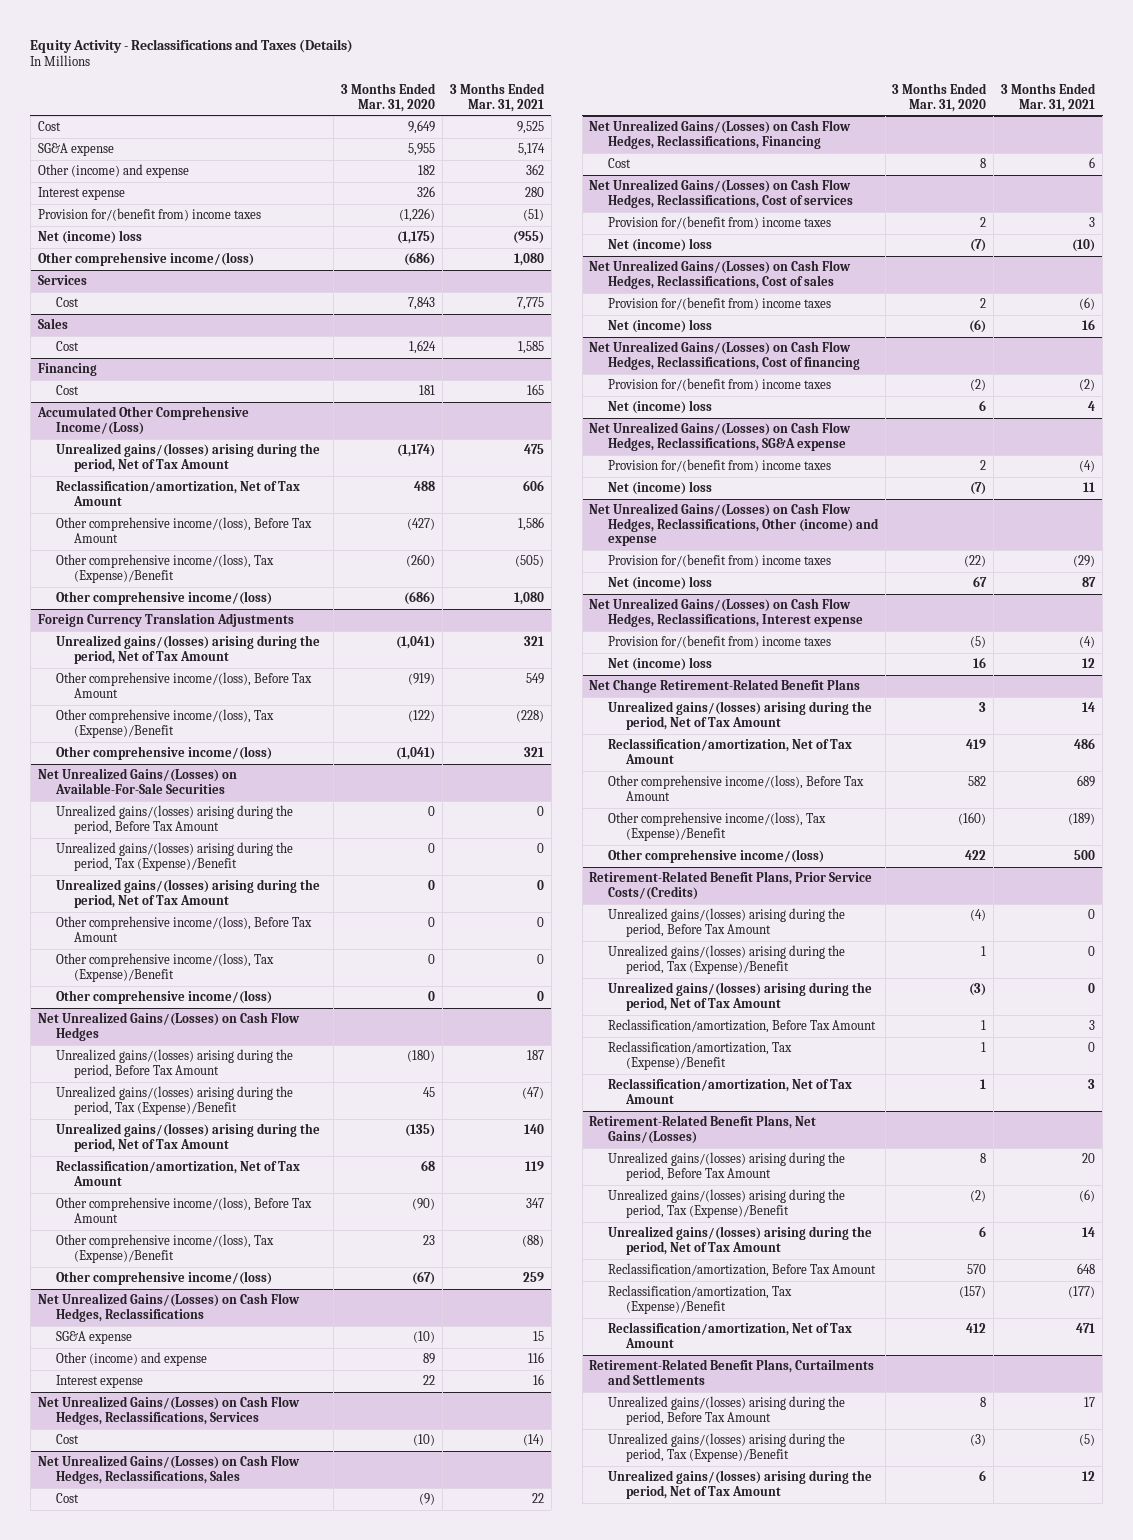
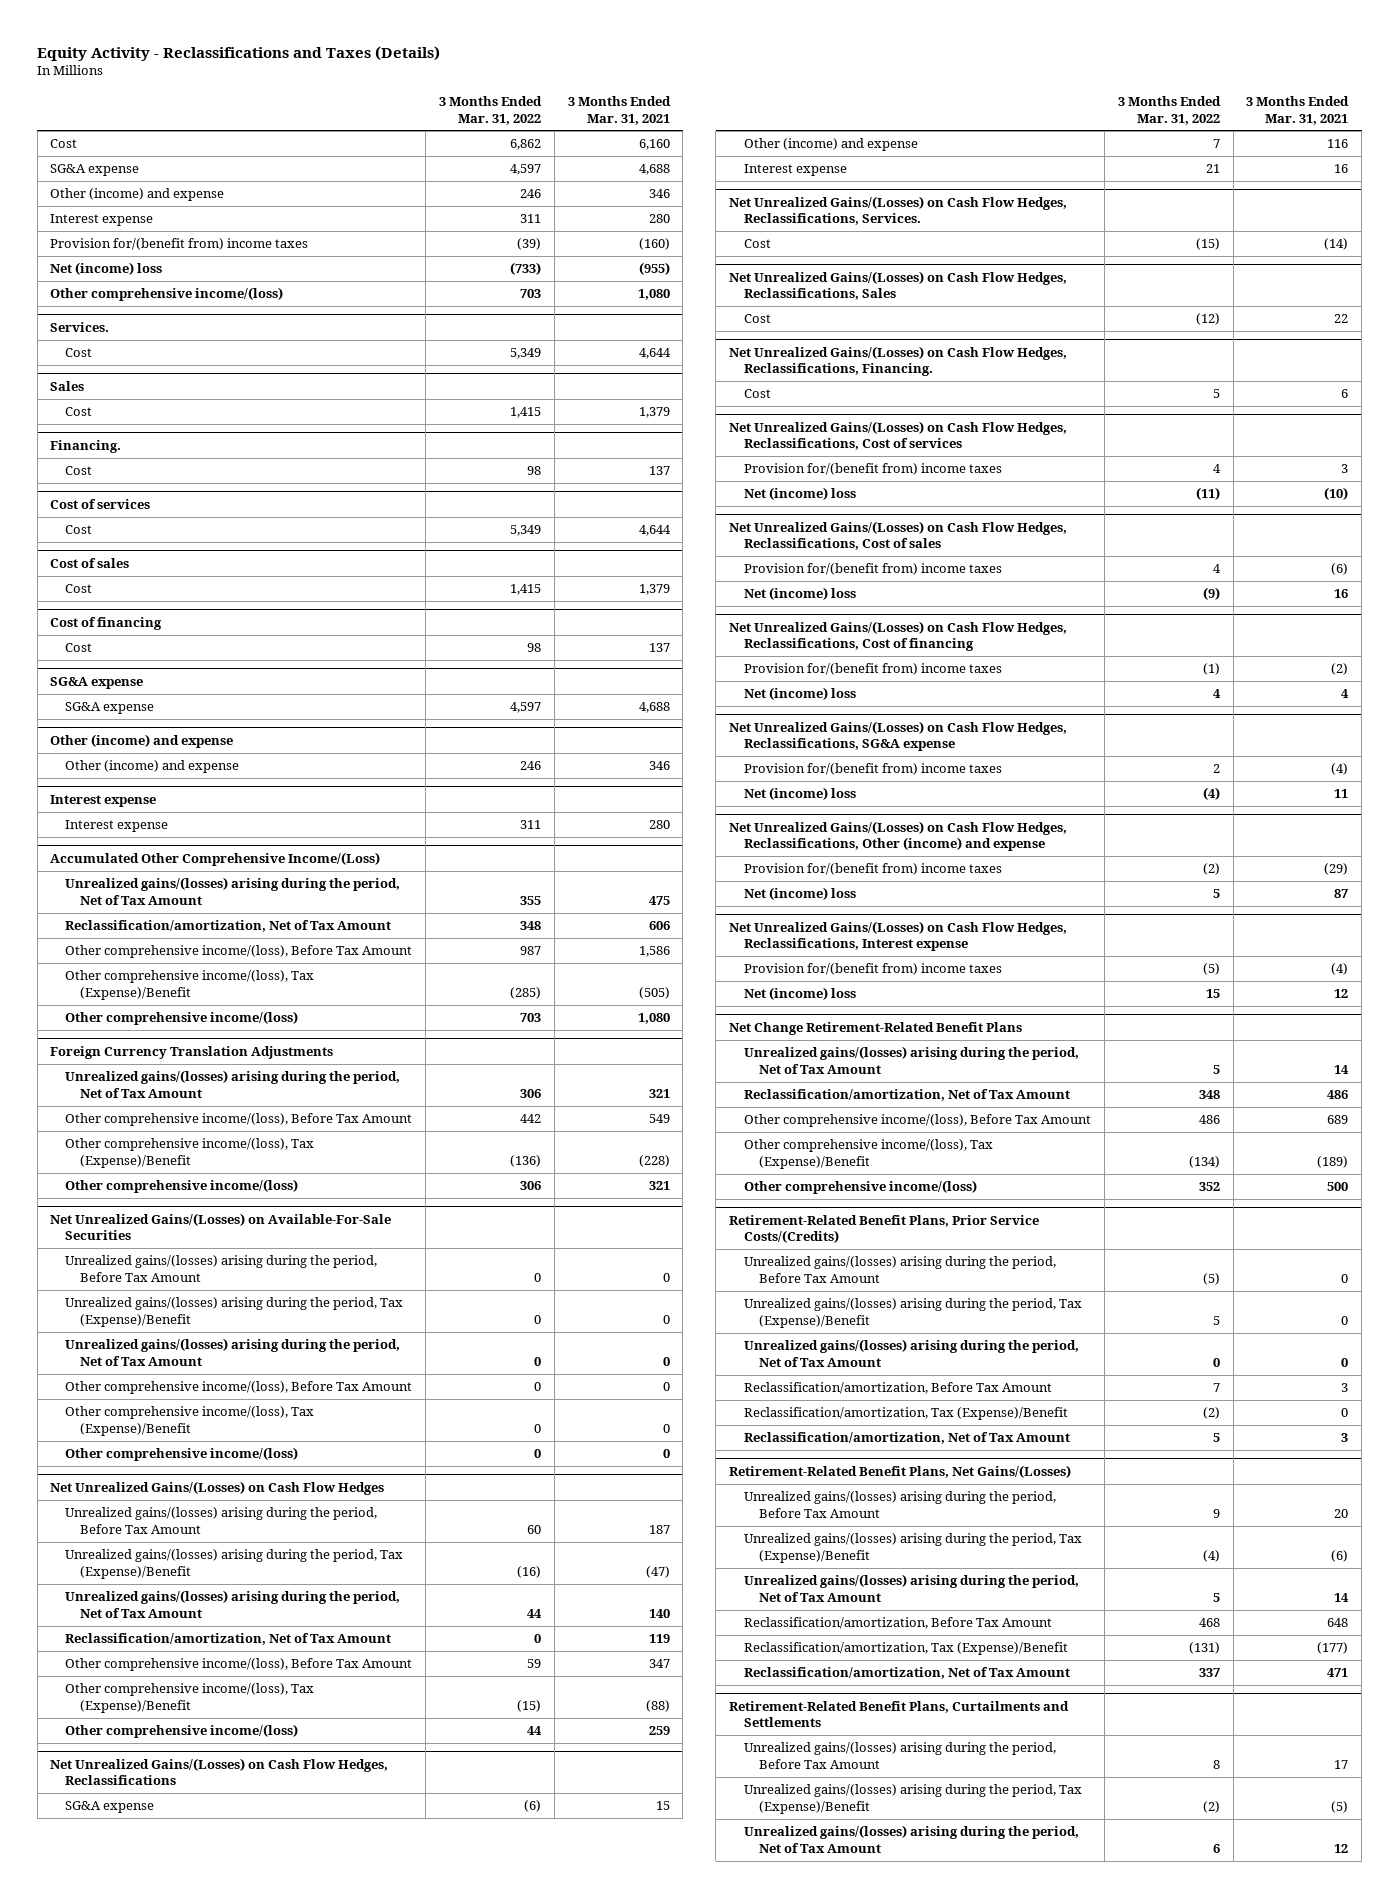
- | 3 Months Ended Mar. 31, 2020 | 3 Months Ended Mar. 31, 2021
+ | 3 Months Ended Mar. 31, 2022 | 3 Months Ended Mar. 31, 2021
- Cost | 9,649 | 9,525
- SG&A expense | 5,955 | 5,174
- Other (income) and expense | 182 | 362
+ Cost | 6,862 | 6,160
+ SG&A expense | 4,597 | 4,688
+ Other (income) and expense | 246 | 346
- Provision for/(benefit from) income taxes | (1,226) | (51)
+ Provision for/(benefit from) income taxes | (39) | (160)
- Services
- Cost | 7,843 | 7,775
+ Services.
+ Cost | 5,349 | 4,644
@ Sales
- Cost | 1,624 | 1,585
- Financing
- Cost | 181 | 165
@ Sales
+ Cost | 1,415 | 1,379
+ Financing.
+ Cost | 98 | 137
+ Cost of services
+ Cost | 5,349 | 4,644
+ Cost of sales
+ Cost | 1,415 | 1,379
+ Cost of financing
+ Cost | 98 | 137
+ SG&A expense
+ SG&A expense | 4,597 | 4,688
+ Other (income) and expense
+ Other (income) and expense | 246 | 346
+ Interest expense
+ Interest expense | 311 | 280
- Net Unrealized Gains/(Losses) on Cash Flow Hedges, Reclassifications, Services
+ Net Unrealized Gains/(Losses) on Cash Flow Hedges, Reclassifications, Services.
- Net Unrealized Gains/(Losses) on Cash Flow Hedges, Reclassifications, Financing
+ Net Unrealized Gains/(Losses) on Cash Flow Hedges, Reclassifications, Financing.

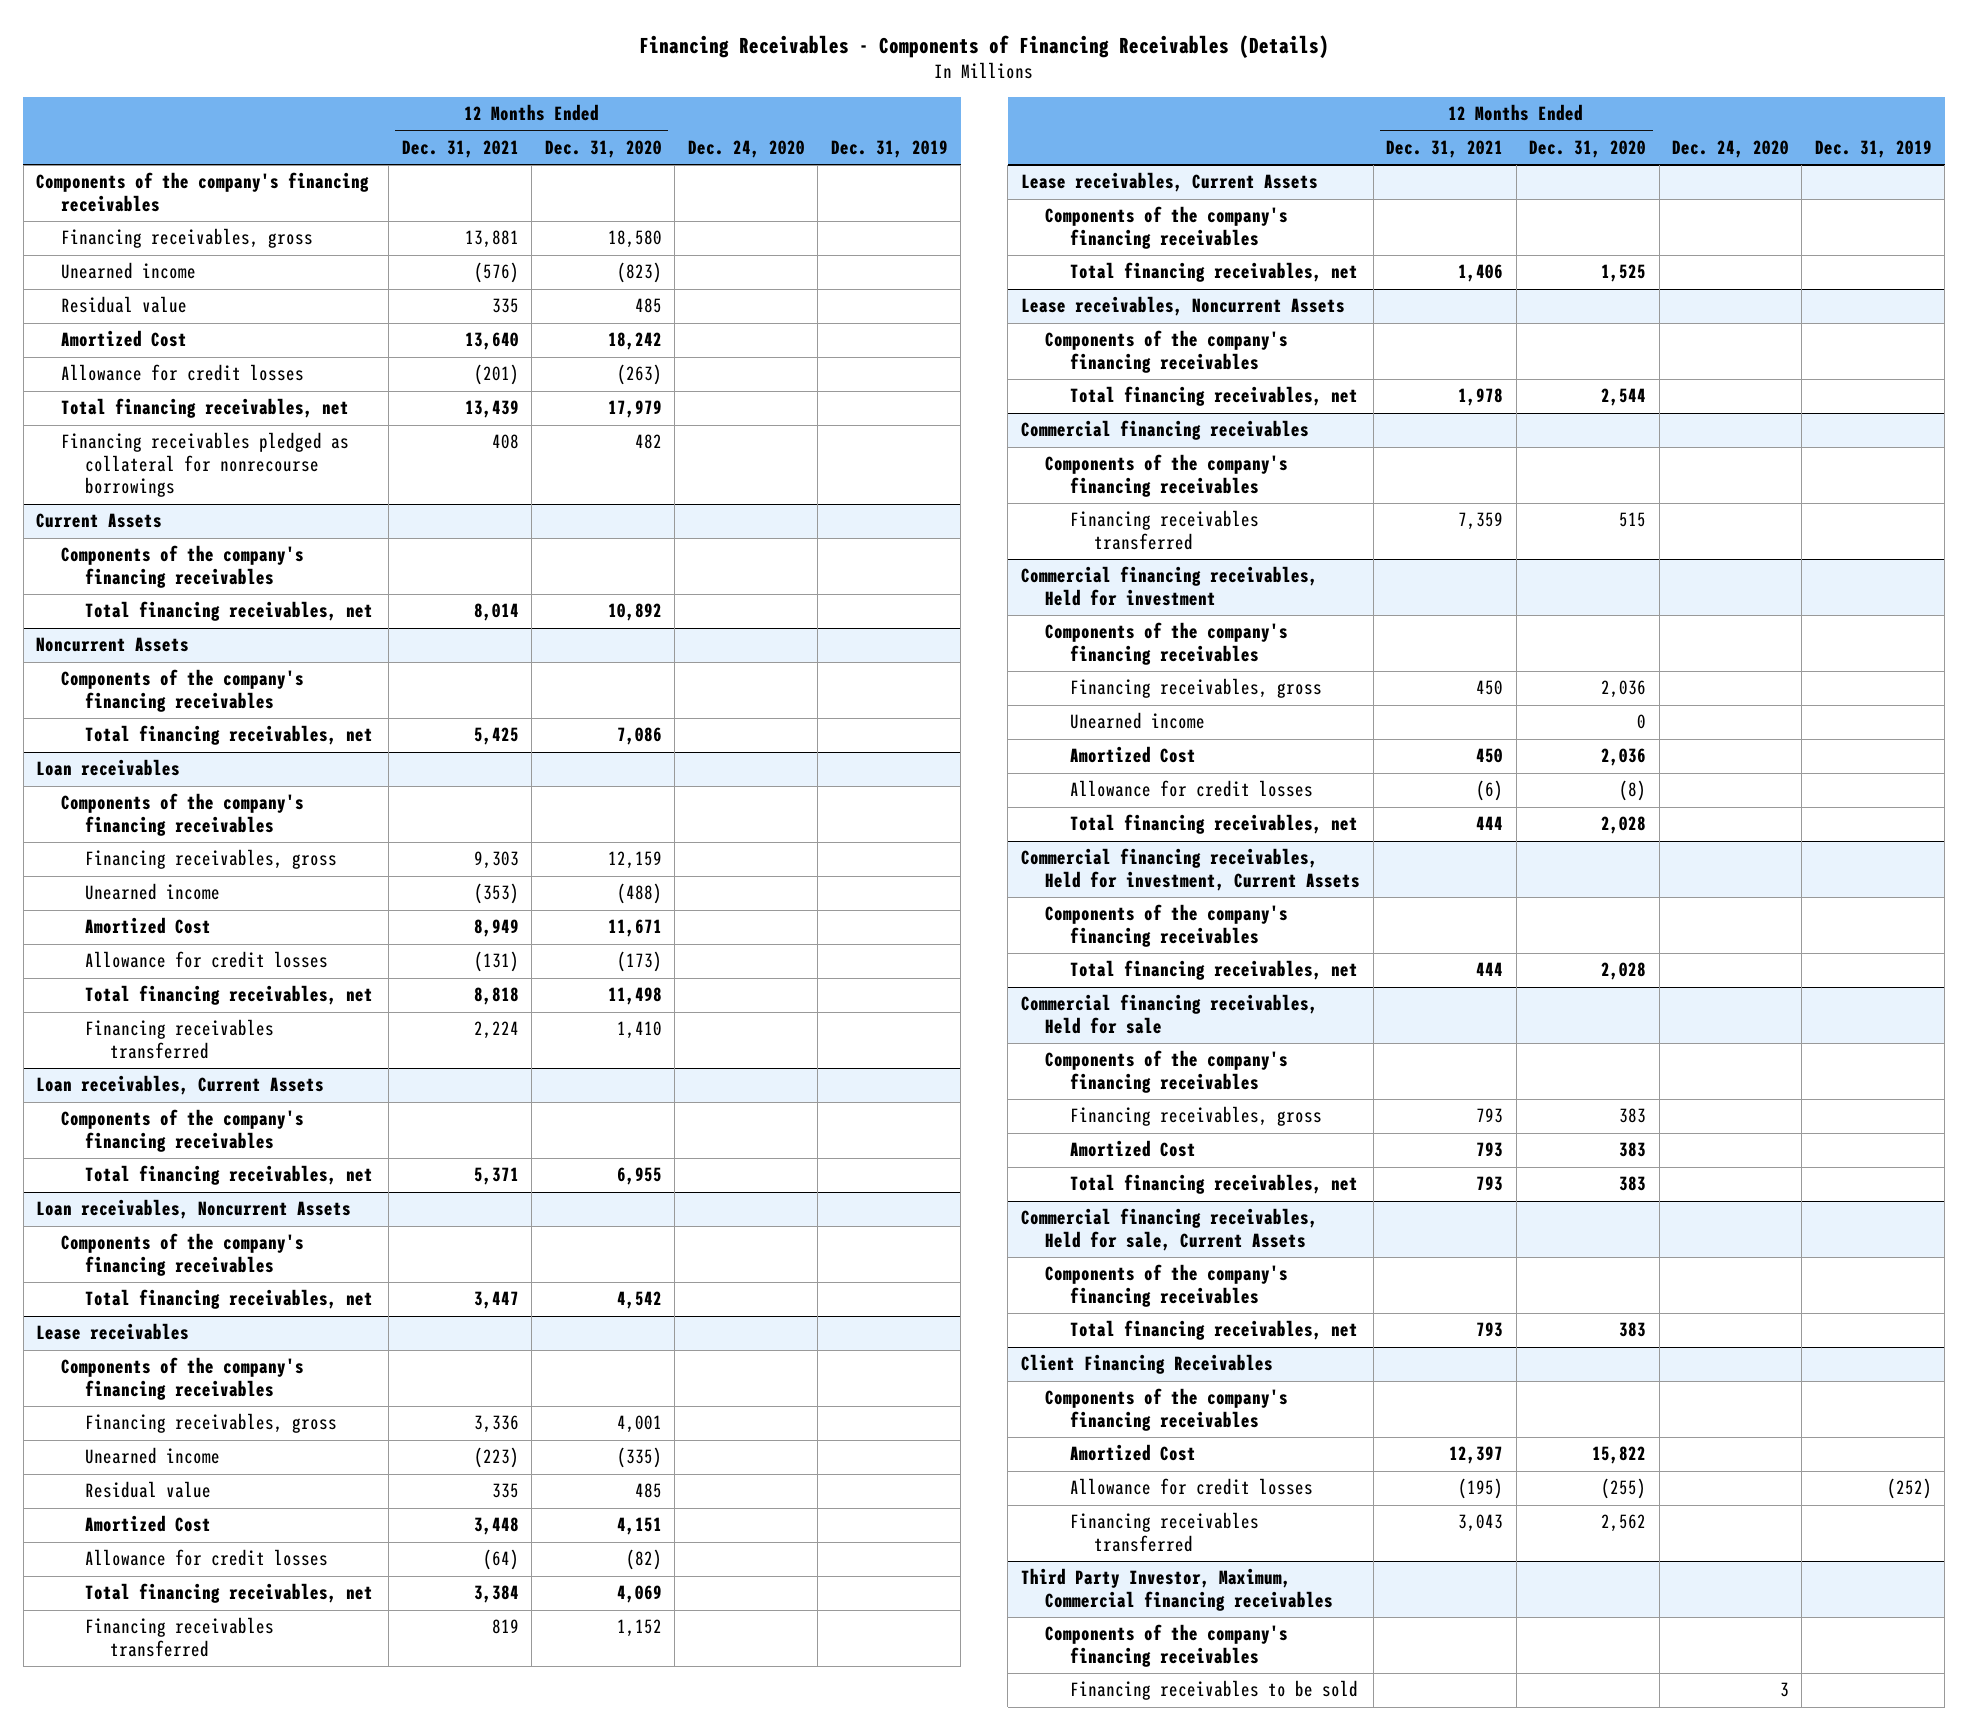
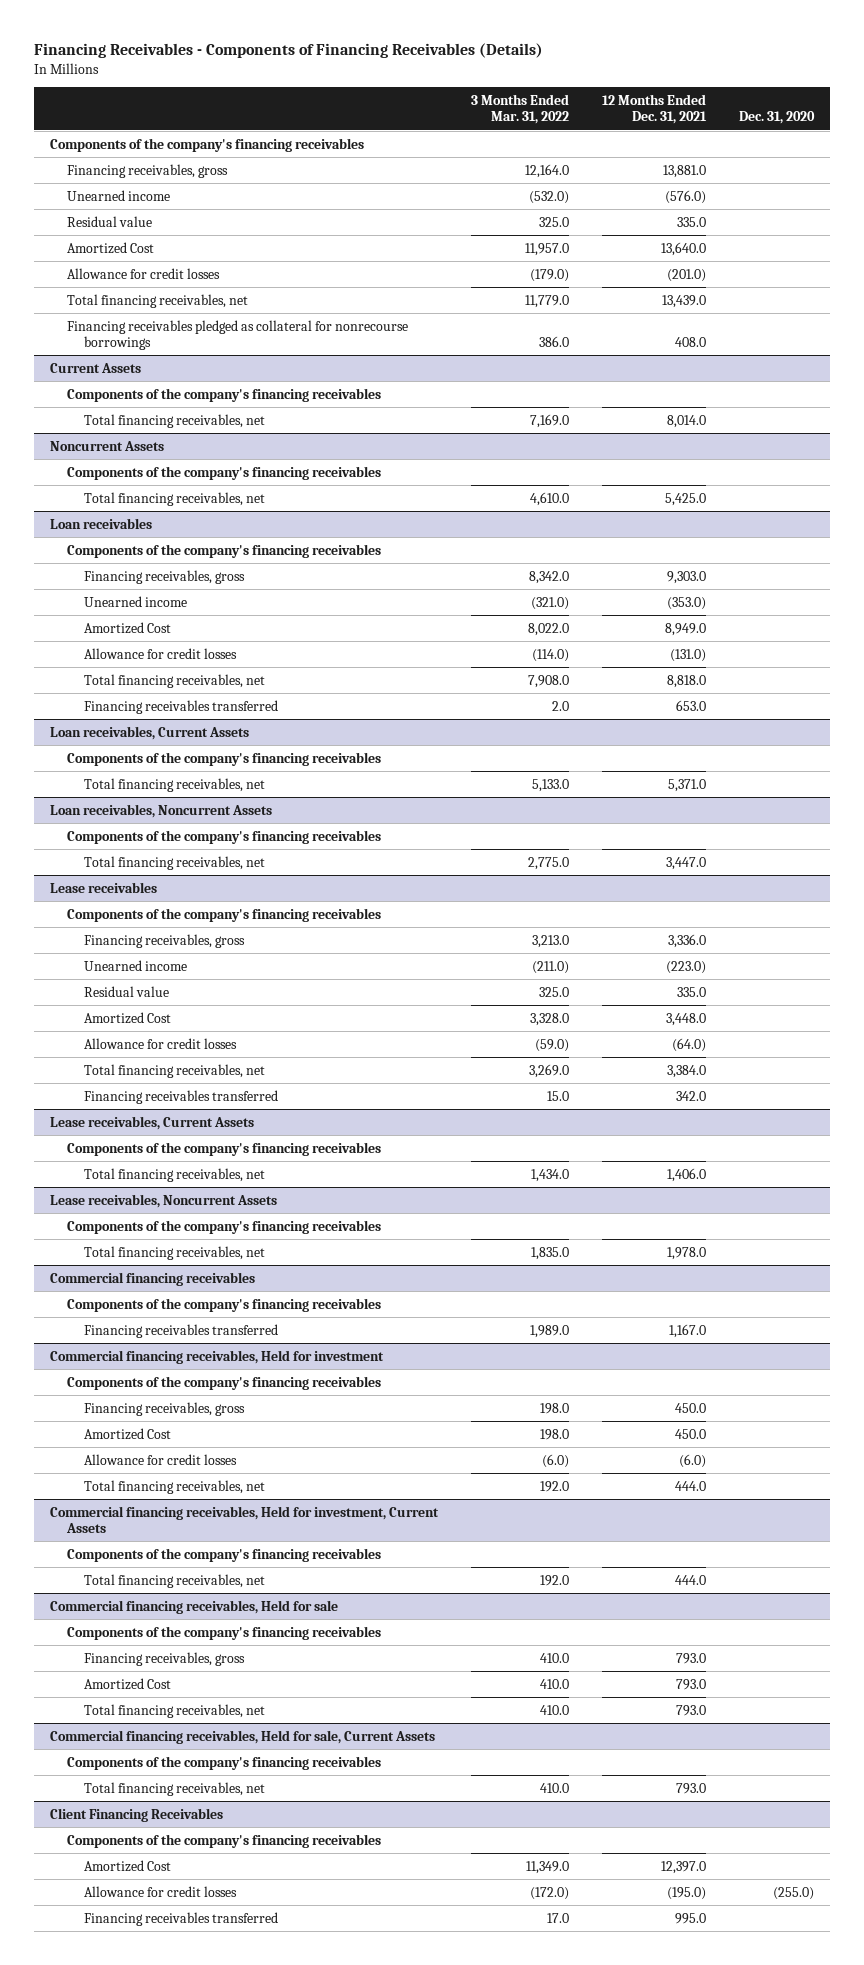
- | 12 Months Ended Dec. 31, 2021 | 12 Months Ended Dec. 31, 2020 | Dec. 24, 2020 | Dec. 31, 2019
+ | 3 Months Ended Mar. 31, 2022 | 12 Months Ended Dec. 31, 2021 | Dec. 31, 2020
- Financing receivables, gross | 13,881 | 18,580 | |
- Unearned income | (576) | (823) | |
- Residual value | 335 | 485 | |
- Amortized Cost | 13,640 | 18,242 | |
- Allowance for credit losses | (201) | (263) | |
- Total financing receivables, net | 13,439 | 17,979 | |
- Financing receivables pledged as collateral for nonrecourse borrowings | 408 | 482 | |
+ Financing receivables, gross | 12,164.0 | 13,881.0 |
+ Unearned income | (532.0) | (576.0) |
+ Residual value | 325.0 | 335.0 |
+ Amortized Cost | 11,957.0 | 13,640.0 |
+ Allowance for credit losses | (179.0) | (201.0) |
+ Total financing receivables, net | 11,779.0 | 13,439.0 |
+ Financing receivables pledged as collateral for nonrecourse borrowings | 386.0 | 408.0 |
@ Current Assets
- Total financing receivables, net | 8,014 | 10,892 | |
+ Total financing receivables, net | 7,169.0 | 8,014.0 |
@ Noncurrent Assets
- Total financing receivables, net | 5,425 | 7,086 | |
+ Total financing receivables, net | 4,610.0 | 5,425.0 |
@ Loan receivables
- Financing receivables, gross | 9,303 | 12,159 | |
- Unearned income | (353) | (488) | |
- Amortized Cost | 8,949 | 11,671 | |
- Allowance for credit losses | (131) | (173) | |
- Total financing receivables, net | 8,818 | 11,498 | |
- Financing receivables transferred | 2,224 | 1,410 | |
+ Financing receivables, gross | 8,342.0 | 9,303.0 |
+ Unearned income | (321.0) | (353.0) |
+ Amortized Cost | 8,022.0 | 8,949.0 |
+ Allowance for credit losses | (114.0) | (131.0) |
+ Total financing receivables, net | 7,908.0 | 8,818.0 |
+ Financing receivables transferred | 2.0 | 653.0 |
@ Loan receivables, Current Assets
- Total financing receivables, net | 5,371 | 6,955 | |
+ Total financing receivables, net | 5,133.0 | 5,371.0 |
@ Loan receivables, Noncurrent Assets
- Total financing receivables, net | 3,447 | 4,542 | |
+ Total financing receivables, net | 2,775.0 | 3,447.0 |
@ Lease receivables
- Financing receivables, gross | 3,336 | 4,001 | |
- Unearned income | (223) | (335) | |
- Residual value | 335 | 485 | |
- Amortized Cost | 3,448 | 4,151 | |
- Allowance for credit losses | (64) | (82) | |
- Total financing receivables, net | 3,384 | 4,069 | |
- Financing receivables transferred | 819 | 1,152 | |
+ Financing receivables, gross | 3,213.0 | 3,336.0 |
+ Unearned income | (211.0) | (223.0) |
+ Residual value | 325.0 | 335.0 |
+ Amortized Cost | 3,328.0 | 3,448.0 |
+ Allowance for credit losses | (59.0) | (64.0) |
+ Total financing receivables, net | 3,269.0 | 3,384.0 |
+ Financing receivables transferred | 15.0 | 342.0 |
@ Lease receivables, Current Assets
- Total financing receivables, net | 1,406 | 1,525 | |
+ Total financing receivables, net | 1,434.0 | 1,406.0 |
@ Lease receivables, Noncurrent Assets
- Total financing receivables, net | 1,978 | 2,544 | |
+ Total financing receivables, net | 1,835.0 | 1,978.0 |
@ Commercial financing receivables
- Financing receivables transferred | 7,359 | 515 | |
+ Financing receivables transferred | 1,989.0 | 1,167.0 |
@ Commercial financing receivables, Held for investment
- Financing receivables, gross | 450 | 2,036 | |
- Unearned income | | 0 | |
- Amortized Cost | 450 | 2,036 | |
- Allowance for credit losses | (6) | (8) | |
- Total financing receivables, net | 444 | 2,028 | |
+ Financing receivables, gross | 198.0 | 450.0 |
+ Amortized Cost | 198.0 | 450.0 |
+ Allowance for credit losses | (6.0) | (6.0) |
+ Total financing receivables, net | 192.0 | 444.0 |
@ Commercial financing receivables, Held for investment, Current Assets
- Total financing receivables, net | 444 | 2,028 | |
+ Total financing receivables, net | 192.0 | 444.0 |
@ Commercial financing receivables, Held for sale
- Financing receivables, gross | 793 | 383 | |
- Amortized Cost | 793 | 383 | |
- Total financing receivables, net | 793 | 383 | |
+ Financing receivables, gross | 410.0 | 793.0 |
+ Amortized Cost | 410.0 | 793.0 |
+ Total financing receivables, net | 410.0 | 793.0 |
@ Commercial financing receivables, Held for sale, Current Assets
- Total financing receivables, net | 793 | 383 | |
+ Total financing receivables, net | 410.0 | 793.0 |
@ Client Financing Receivables
- Amortized Cost | 12,397 | 15,822 | |
- Allowance for credit losses | (195) | (255) | | (252)
- Financing receivables transferred | 3,043 | 2,562 | |
- Third Party Investor, Maximum, Commercial financing receivables
- Components of the company's financing receivables
- Financing receivables to be sold | | | 3 |
@ Client Financing Receivables
+ Amortized Cost | 11,349.0 | 12,397.0 |
+ Allowance for credit losses | (172.0) | (195.0) | (255.0)
+ Financing receivables transferred | 17.0 | 995.0 |

